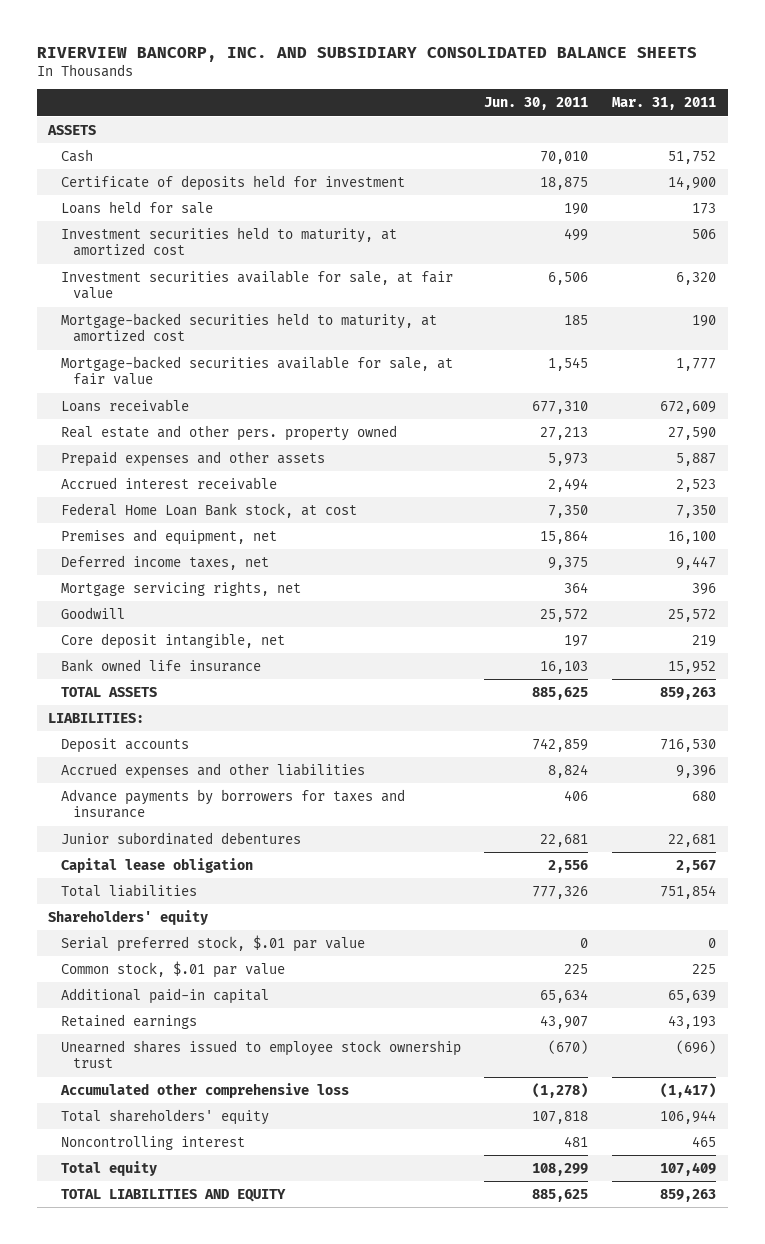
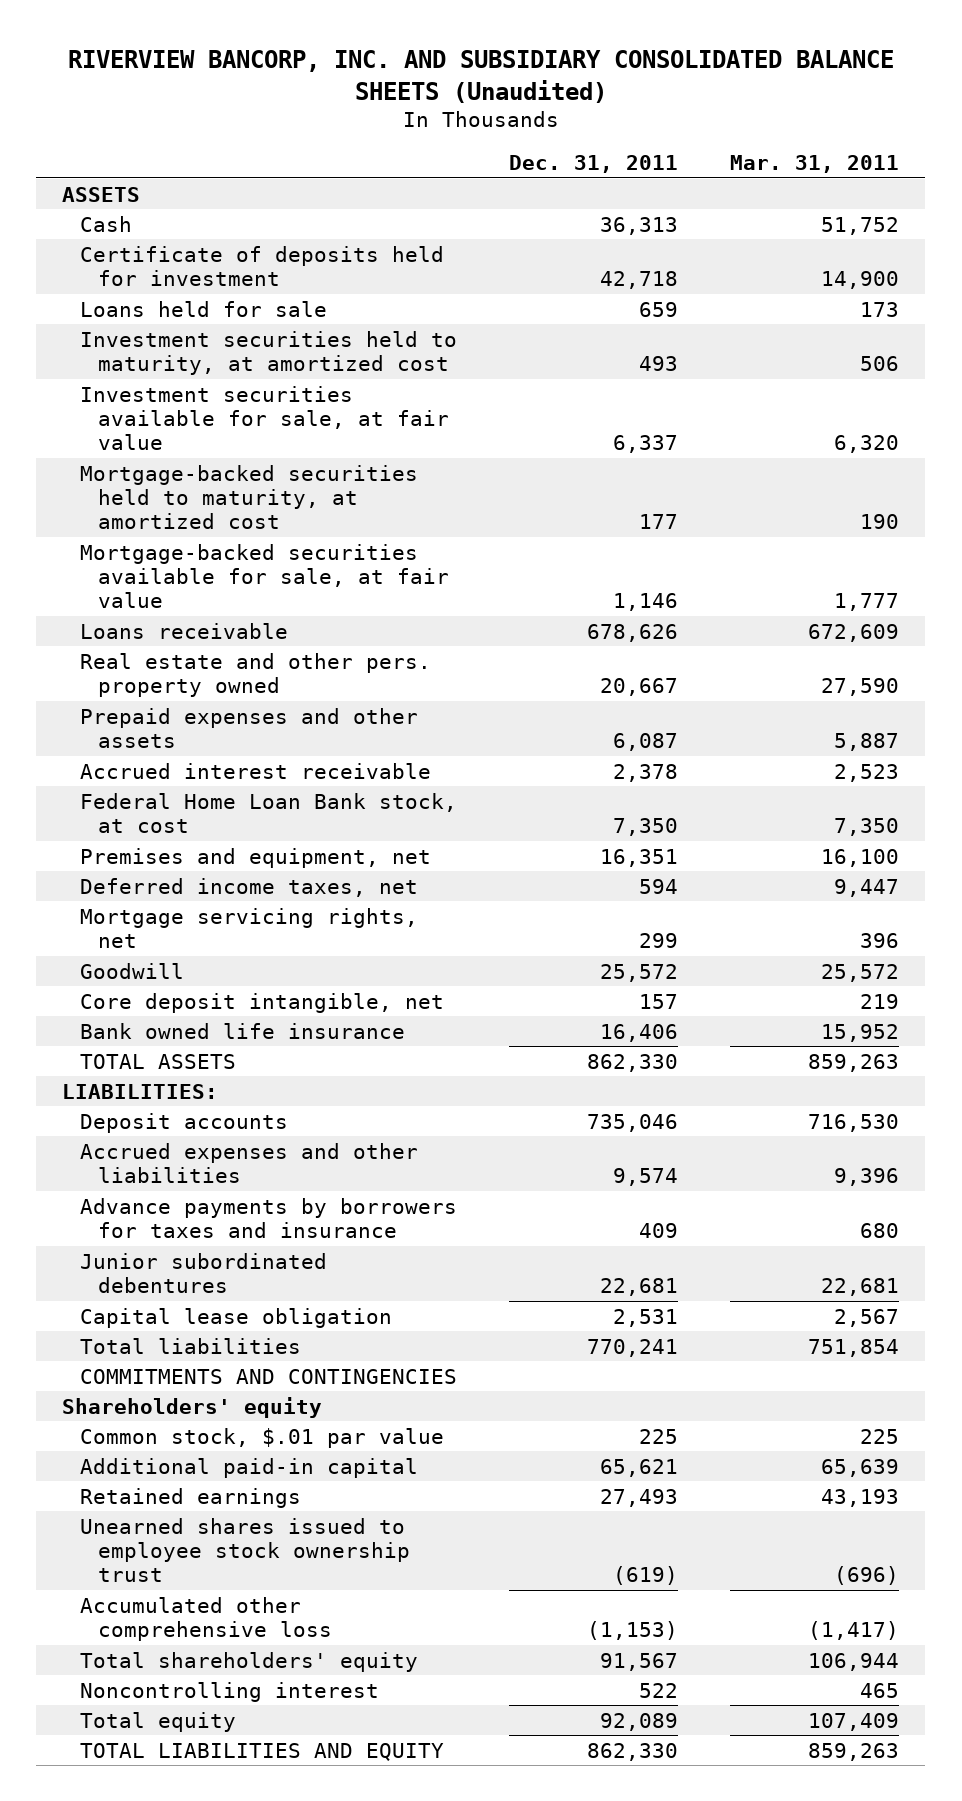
- RIVERVIEW BANCORP, INC. AND SUBSIDIARY CONSOLIDATED BALANCE SHEETS
+ RIVERVIEW BANCORP, INC. AND SUBSIDIARY CONSOLIDATED BALANCE SHEETS (Unaudited)
- | Jun. 30, 2011 | Mar. 31, 2011
+ | Dec. 31, 2011 | Mar. 31, 2011
+ COMMITMENTS AND CONTINGENCIES
- Serial preferred stock, $.01 par value | 0 | 0

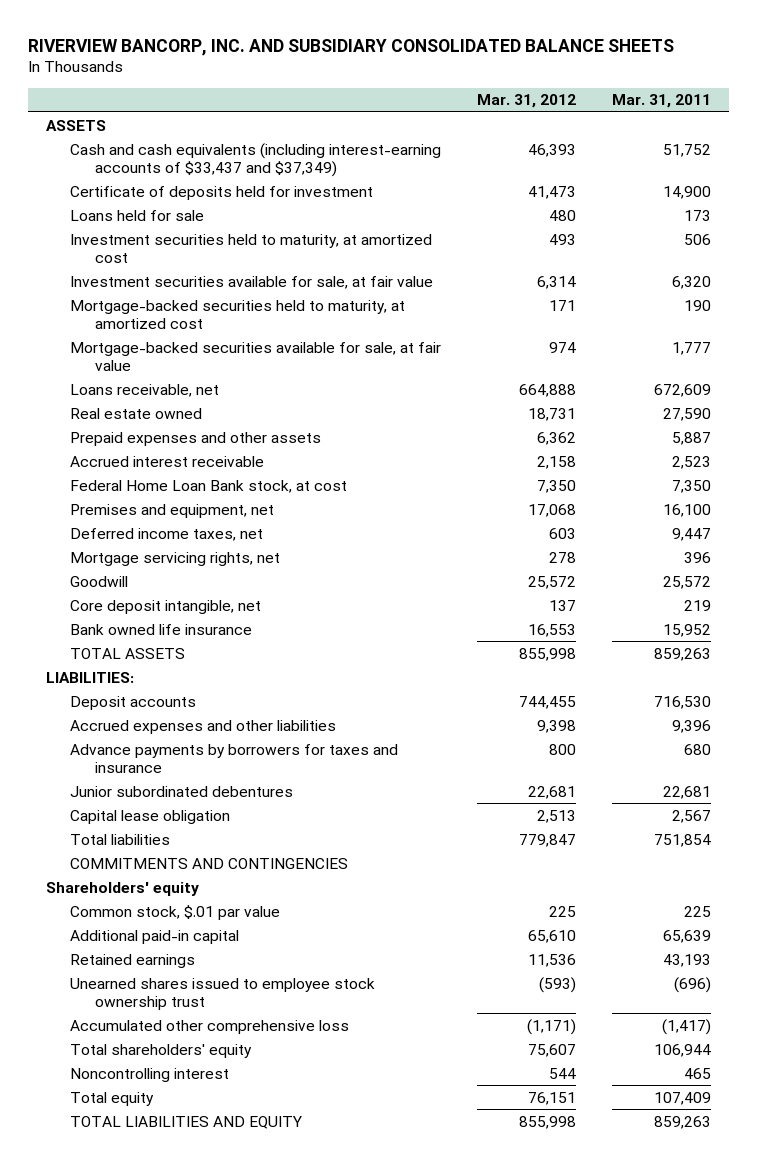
- RIVERVIEW BANCORP, INC. AND SUBSIDIARY CONSOLIDATED BALANCE SHEETS (Unaudited)
+ RIVERVIEW BANCORP, INC. AND SUBSIDIARY CONSOLIDATED BALANCE SHEETS
- | Dec. 31, 2011 | Mar. 31, 2011
+ | Mar. 31, 2012 | Mar. 31, 2011
- Cash | 36,313 | 51,752
+ Cash and cash equivalents (including interest-earning accounts of $33,437 and $37,349) | 46,393 | 51,752
- Loans receivable | 678,626 | 672,609
- Real estate and other pers. property owned | 20,667 | 27,590
+ Loans receivable, net | 664,888 | 672,609
+ Real estate owned | 18,731 | 27,590

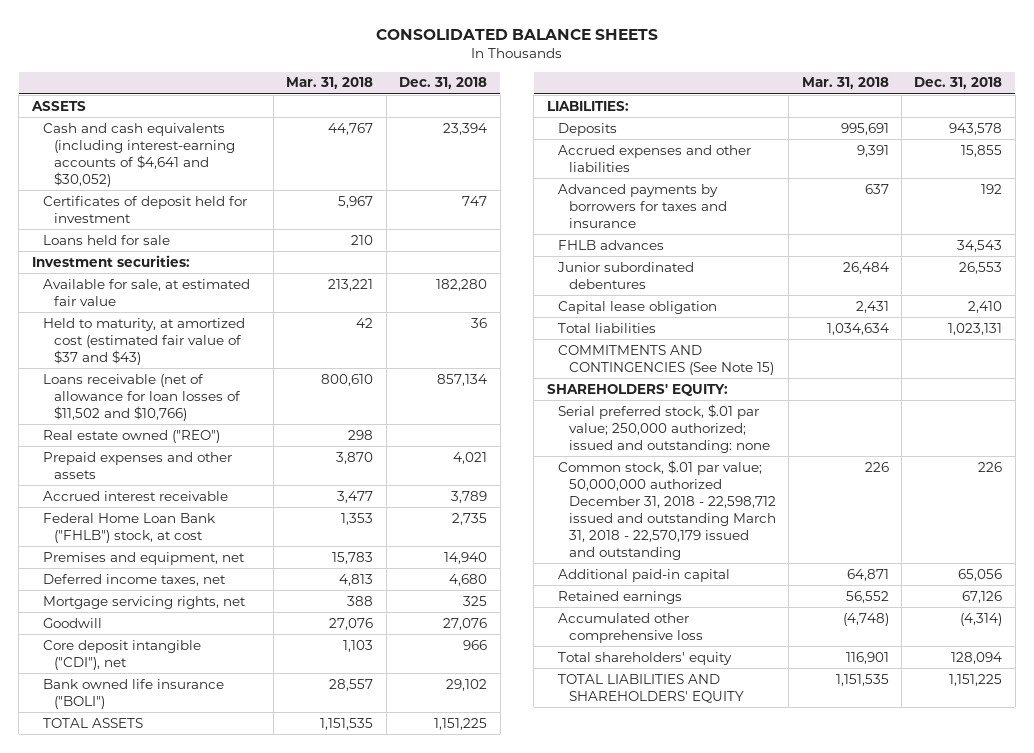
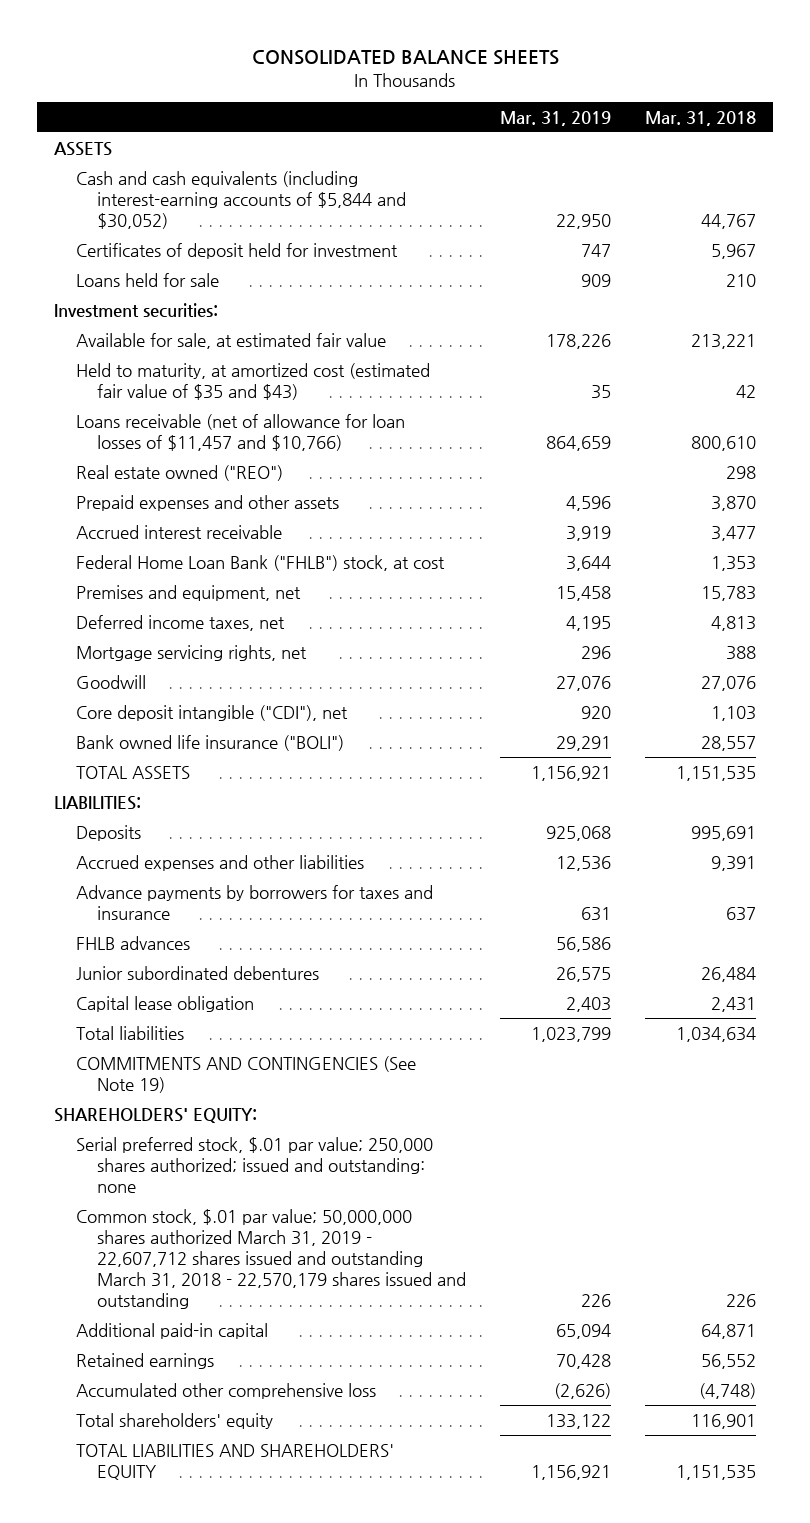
- | Mar. 31, 2018 | Dec. 31, 2018
+ | Mar. 31, 2019 | Mar. 31, 2018
- Cash and cash equivalents (including interest-earning accounts of $4,641 and $30,052) | 44,767 | 23,394
+ Cash and cash equivalents (including interest-earning accounts of $5,844 and $30,052) | 22,950 | 44,767
- Held to maturity, at amortized cost (estimated fair value of $37 and $43) | 42 | 36
- Loans receivable (net of allowance for loan losses of $11,502 and $10,766) | 800,610 | 857,134
+ Held to maturity, at amortized cost (estimated fair value of $35 and $43) | 35 | 42
+ Loans receivable (net of allowance for loan losses of $11,457 and $10,766) | 864,659 | 800,610
- Advanced payments by borrowers for taxes and insurance | 637 | 192
+ Advance payments by borrowers for taxes and insurance | 631 | 637
- COMMITMENTS AND CONTINGENCIES (See Note 15)
+ COMMITMENTS AND CONTINGENCIES (See Note 19)
- Serial preferred stock, $.01 par value; 250,000 authorized; issued and outstanding: none
- Common stock, $.01 par value; 50,000,000 authorized December 31, 2018 - 22,598,712 issued and outstanding March 31, 2018 - 22,570,179 issued and outstanding | 226 | 226
+ Serial preferred stock, $.01 par value; 250,000 shares authorized; issued and outstanding: none
+ Common stock, $.01 par value; 50,000,000 shares authorized March 31, 2019 - 22,607,712 shares issued and outstanding March 31, 2018 - 22,570,179 shares issued and outstanding | 226 | 226

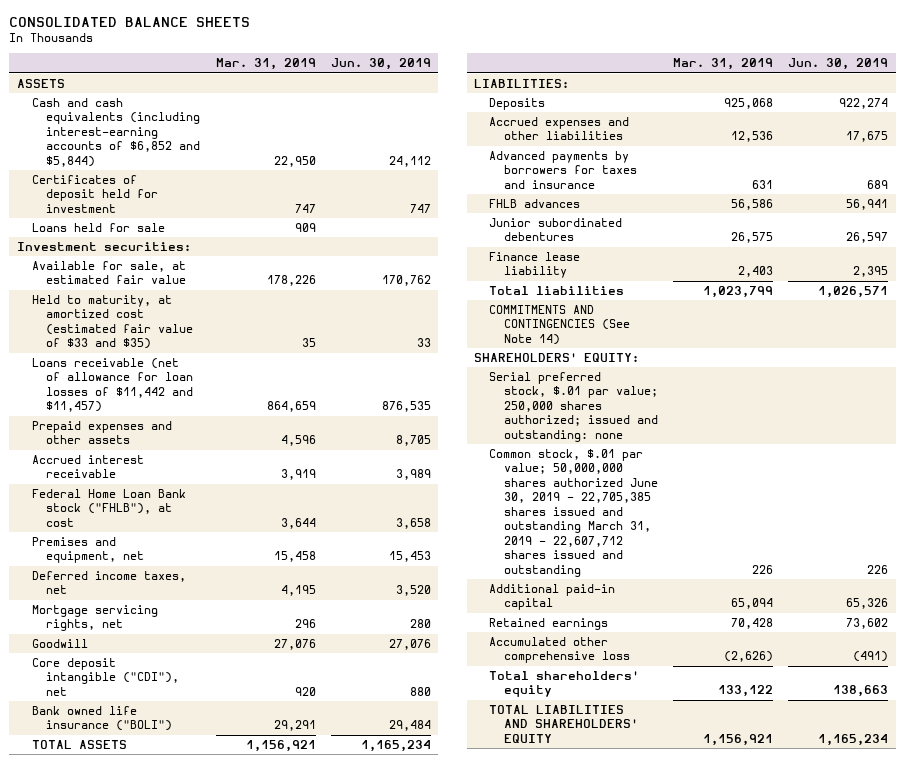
- | Mar. 31, 2019 | Mar. 31, 2018
+ | Mar. 31, 2019 | Jun. 30, 2019
- Cash and cash equivalents (including interest-earning accounts of $5,844 and $30,052) | 22,950 | 44,767
+ Cash and cash equivalents (including interest-earning accounts of $6,852 and $5,844) | 22,950 | 24,112
- Held to maturity, at amortized cost (estimated fair value of $35 and $43) | 35 | 42
- Loans receivable (net of allowance for loan losses of $11,457 and $10,766) | 864,659 | 800,610
- Real estate owned ("REO") | | 298
+ Held to maturity, at amortized cost (estimated fair value of $33 and $35) | 35 | 33
+ Loans receivable (net of allowance for loan losses of $11,442 and $11,457) | 864,659 | 876,535
- Federal Home Loan Bank ("FHLB") stock, at cost | 3,644 | 1,353
+ Federal Home Loan Bank stock ("FHLB"), at cost | 3,644 | 3,658
- Advance payments by borrowers for taxes and insurance | 631 | 637
+ Advanced payments by borrowers for taxes and insurance | 631 | 689
- Capital lease obligation | 2,403 | 2,431
+ Finance lease liability | 2,403 | 2,395
- COMMITMENTS AND CONTINGENCIES (See Note 19)
+ COMMITMENTS AND CONTINGENCIES (See Note 14)
- Common stock, $.01 par value; 50,000,000 shares authorized March 31, 2019 - 22,607,712 shares issued and outstanding March 31, 2018 - 22,570,179 shares issued and outstanding | 226 | 226
+ Common stock, $.01 par value; 50,000,000 shares authorized June 30, 2019 - 22,705,385 shares issued and outstanding March 31, 2019 - 22,607,712 shares issued and outstanding | 226 | 226

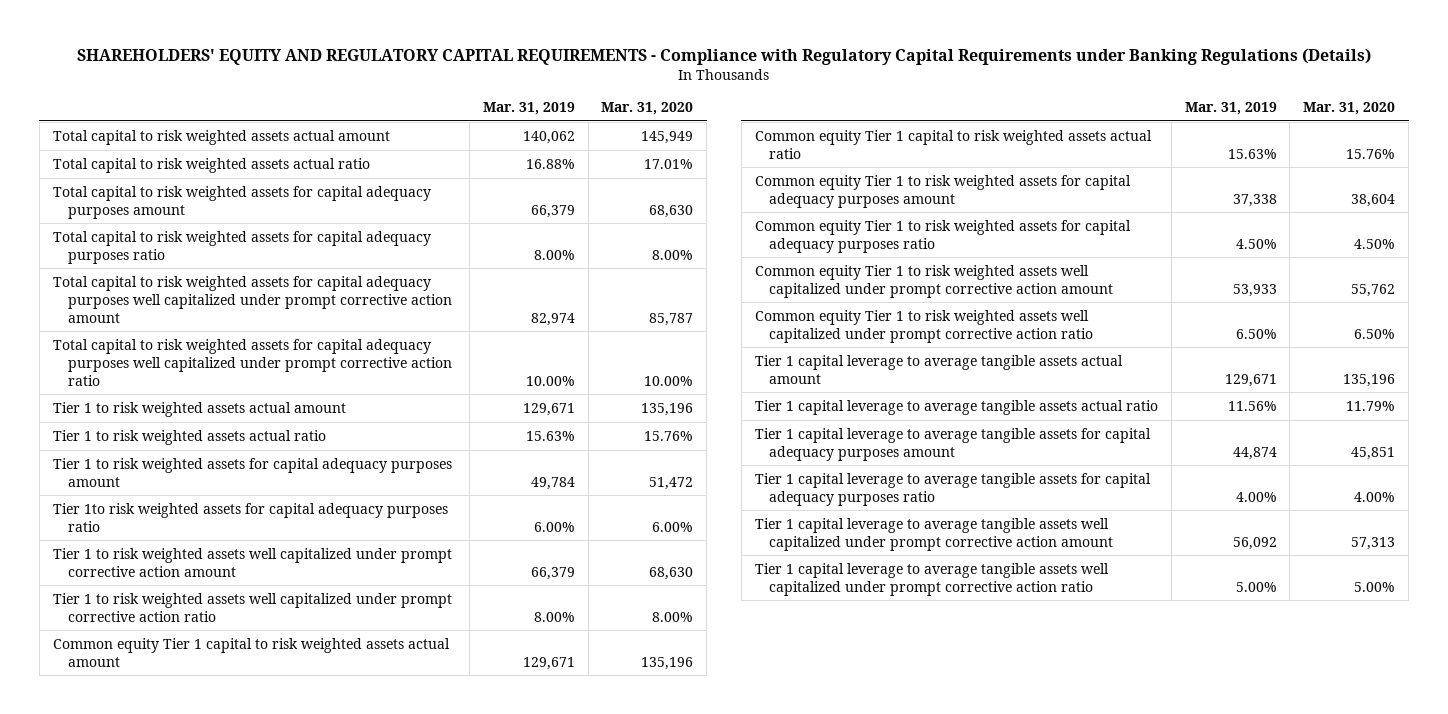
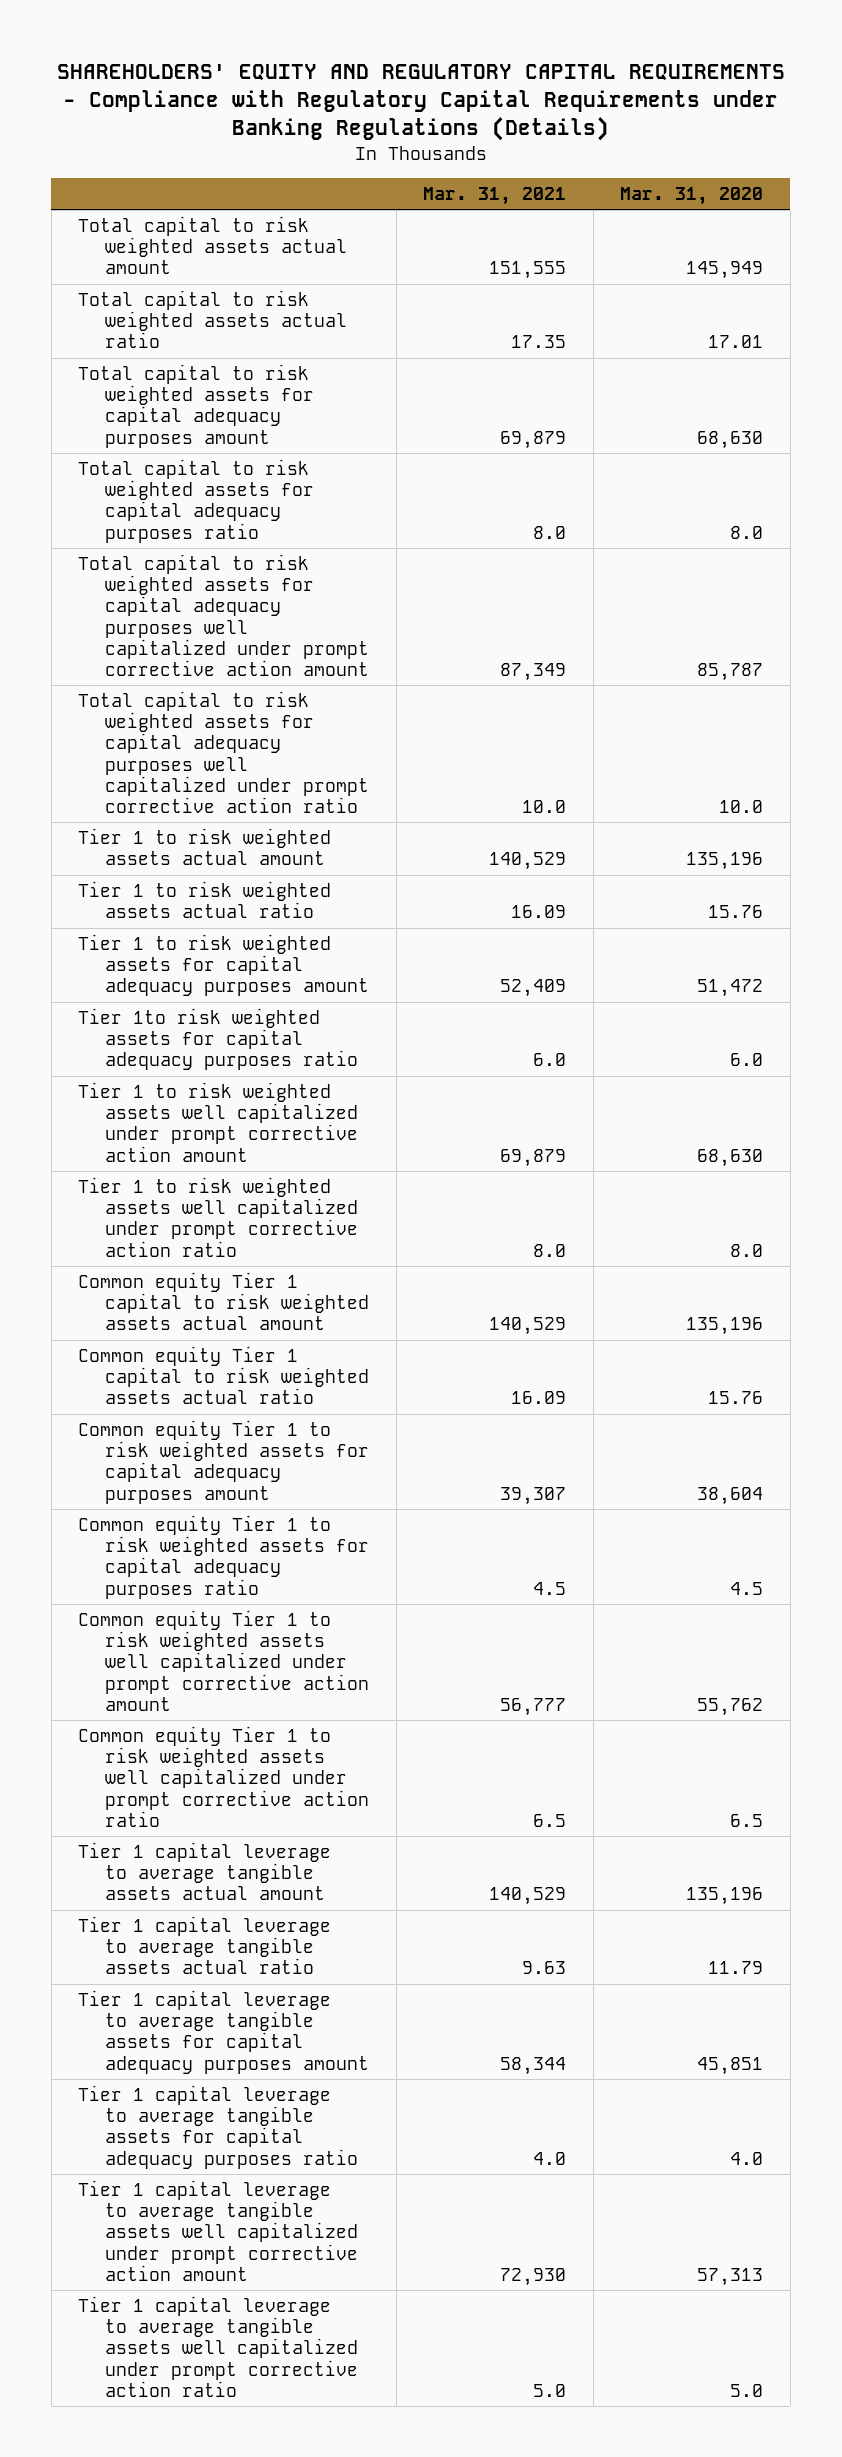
- | Mar. 31, 2019 | Mar. 31, 2020
+ | Mar. 31, 2021 | Mar. 31, 2020
- Total capital to risk weighted assets actual ratio | 16.88% | 17.01%
+ Total capital to risk weighted assets actual ratio | 17.35 | 17.01
- Total capital to risk weighted assets for capital adequacy purposes ratio | 8.00% | 8.00%
+ Total capital to risk weighted assets for capital adequacy purposes ratio | 8.0 | 8.0
- Total capital to risk weighted assets for capital adequacy purposes well capitalized under prompt corrective action ratio | 10.00% | 10.00%
+ Total capital to risk weighted assets for capital adequacy purposes well capitalized under prompt corrective action ratio | 10.0 | 10.0
- Tier 1 to risk weighted assets actual ratio | 15.63% | 15.76%
+ Tier 1 to risk weighted assets actual ratio | 16.09 | 15.76
- Tier 1to risk weighted assets for capital adequacy purposes ratio | 6.00% | 6.00%
+ Tier 1to risk weighted assets for capital adequacy purposes ratio | 6.0 | 6.0
- Tier 1 to risk weighted assets well capitalized under prompt corrective action ratio | 8.00% | 8.00%
+ Tier 1 to risk weighted assets well capitalized under prompt corrective action ratio | 8.0 | 8.0
- Common equity Tier 1 capital to risk weighted assets actual ratio | 15.63% | 15.76%
+ Common equity Tier 1 capital to risk weighted assets actual ratio | 16.09 | 15.76
- Common equity Tier 1 to risk weighted assets for capital adequacy purposes ratio | 4.50% | 4.50%
+ Common equity Tier 1 to risk weighted assets for capital adequacy purposes ratio | 4.5 | 4.5
- Common equity Tier 1 to risk weighted assets well capitalized under prompt corrective action ratio | 6.50% | 6.50%
+ Common equity Tier 1 to risk weighted assets well capitalized under prompt corrective action ratio | 6.5 | 6.5
- Tier 1 capital leverage to average tangible assets actual ratio | 11.56% | 11.79%
+ Tier 1 capital leverage to average tangible assets actual ratio | 9.63 | 11.79
- Tier 1 capital leverage to average tangible assets for capital adequacy purposes ratio | 4.00% | 4.00%
+ Tier 1 capital leverage to average tangible assets for capital adequacy purposes ratio | 4.0 | 4.0
- Tier 1 capital leverage to average tangible assets well capitalized under prompt corrective action ratio | 5.00% | 5.00%
+ Tier 1 capital leverage to average tangible assets well capitalized under prompt corrective action ratio | 5.0 | 5.0

